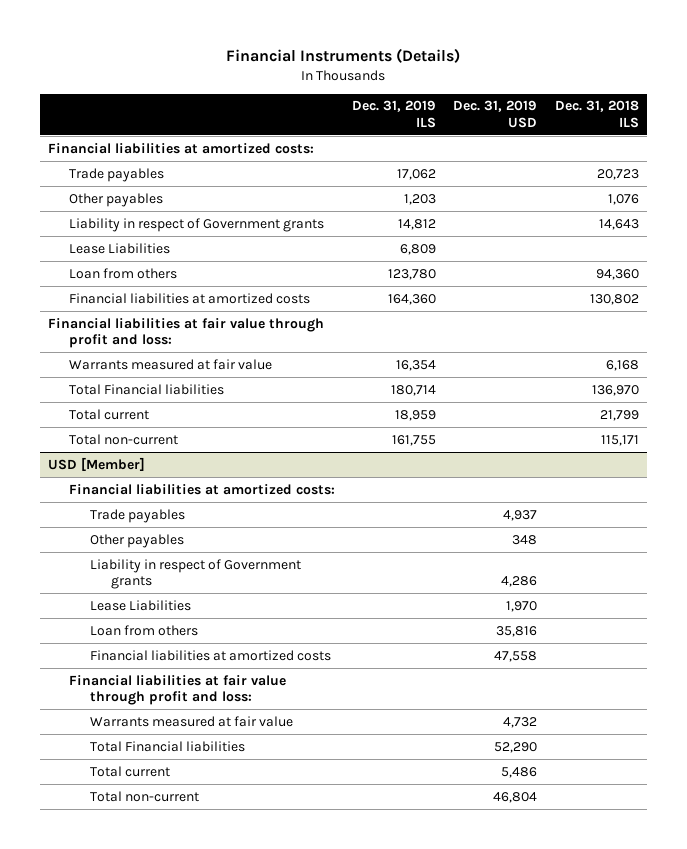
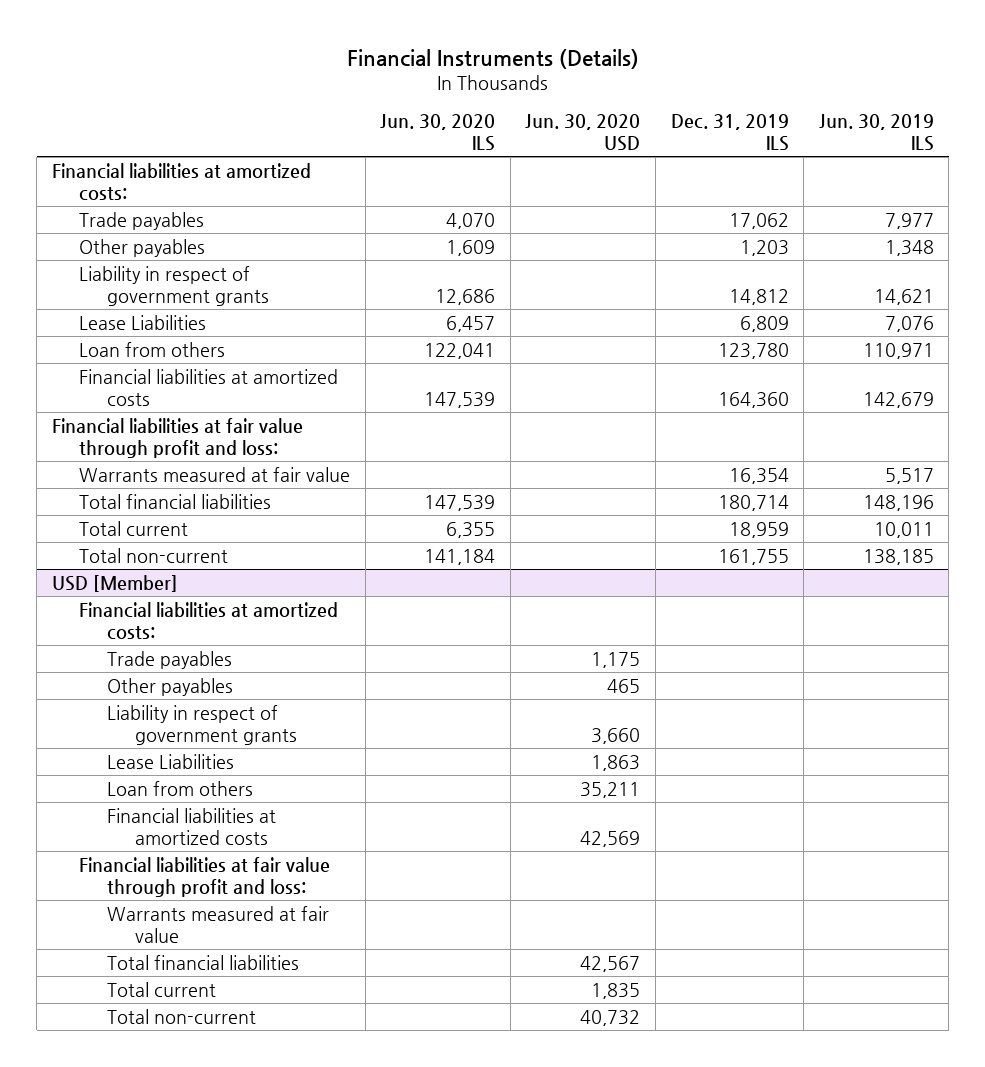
- | Dec. 31, 2019 ILS | Dec. 31, 2019 USD | Dec. 31, 2018 ILS
+ | Jun. 30, 2020 ILS | Jun. 30, 2020 USD | Dec. 31, 2019 ILS | Jun. 30, 2019 ILS
- Liability in respect of Government grants | 14,812 | | 14,643
+ Liability in respect of government grants | 12,686 | | 14,812 | 14,621
- Total Financial liabilities | 180,714 | | 136,970
+ Total financial liabilities | 147,539 | | 180,714 | 148,196
@ USD [Member]
- Liability in respect of Government grants | | 4,286 |
+ Liability in respect of government grants | | 3,660 | |
- Total Financial liabilities | | 52,290 |
+ Total financial liabilities | | 42,567 | |

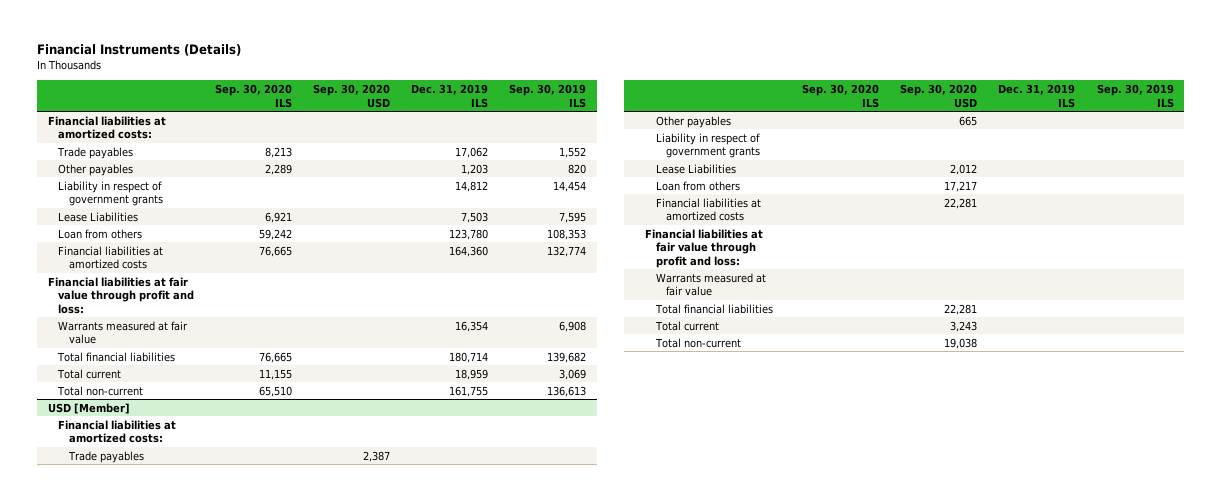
- | Jun. 30, 2020 ILS | Jun. 30, 2020 USD | Dec. 31, 2019 ILS | Jun. 30, 2019 ILS
+ | Sep. 30, 2020 ILS | Sep. 30, 2020 USD | Dec. 31, 2019 ILS | Sep. 30, 2019 ILS
- Lease Liabilities | 6,457 | | 6,809 | 7,076
+ Lease Liabilities | 6,921 | | 7,503 | 7,595

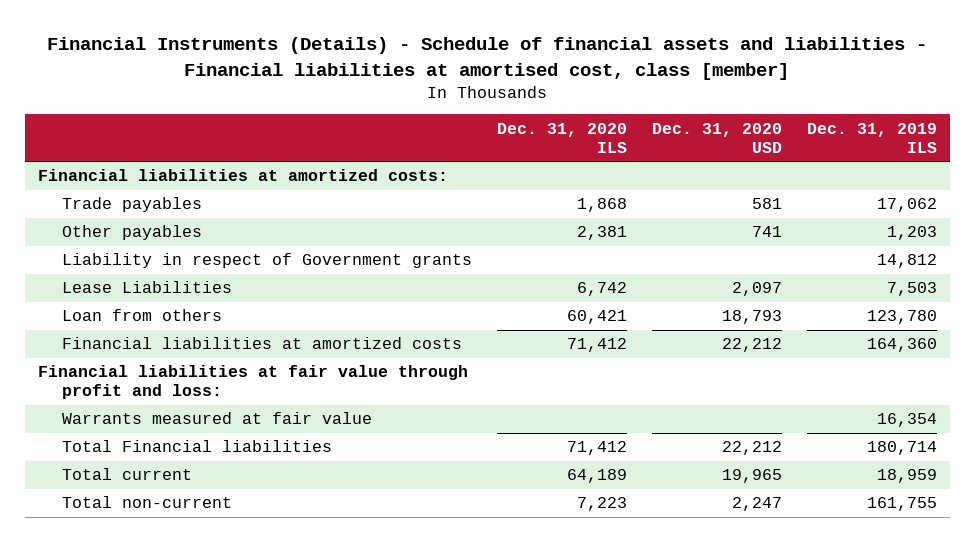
- Financial Instruments (Details)
+ Financial Instruments (Details) - Schedule of financial assets and liabilities - Financial liabilities at amortised cost, class [member]
- | Sep. 30, 2020 ILS | Sep. 30, 2020 USD | Dec. 31, 2019 ILS | Sep. 30, 2019 ILS
+ | Dec. 31, 2020 ILS | Dec. 31, 2020 USD | Dec. 31, 2019 ILS
- Liability in respect of government grants | | | 14,812 | 14,454
+ Liability in respect of Government grants | | | 14,812
- Total financial liabilities | 76,665 | | 180,714 | 139,682
+ Total Financial liabilities | 71,412 | 22,212 | 180,714
- USD [Member]
- Financial liabilities at amortized costs:
- Trade payables | | 2,387 | |
- Other payables | | 665 | |
- Liability in respect of government grants
- Lease Liabilities | | 2,012 | |
- Loan from others | | 17,217 | |
- Financial liabilities at amortized costs | | 22,281 | |
- Financial liabilities at fair value through profit and loss:
- Warrants measured at fair value
- Total financial liabilities | | 22,281 | |
- Total current | | 3,243 | |
- Total non-current | | 19,038 | |

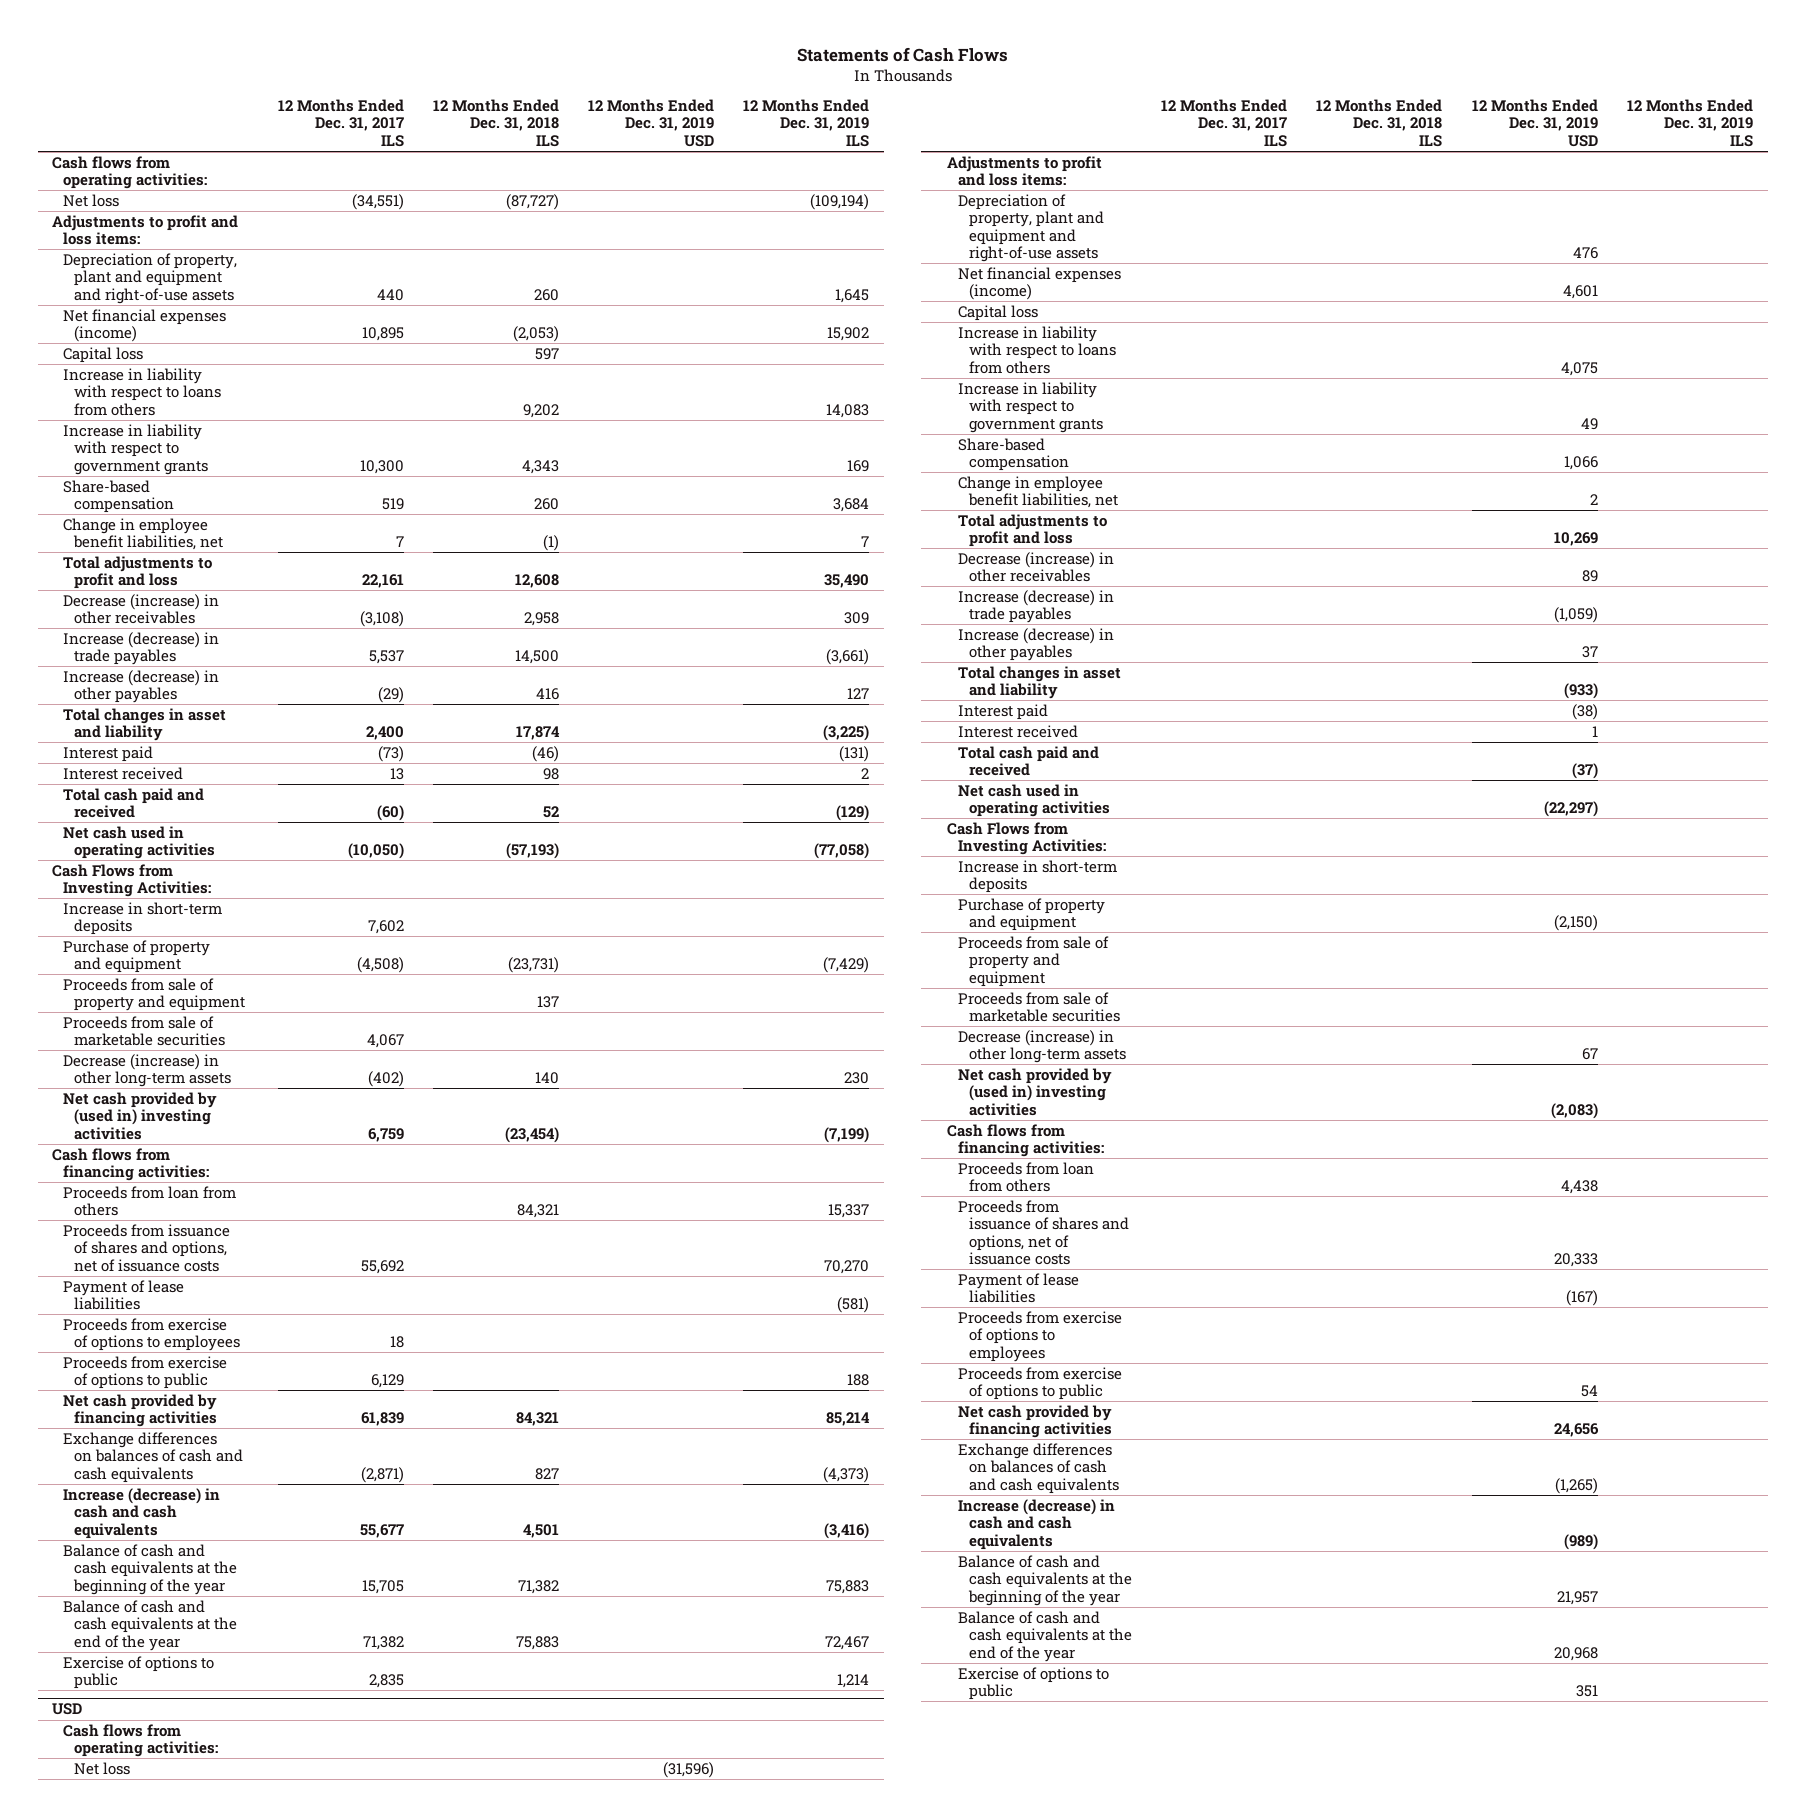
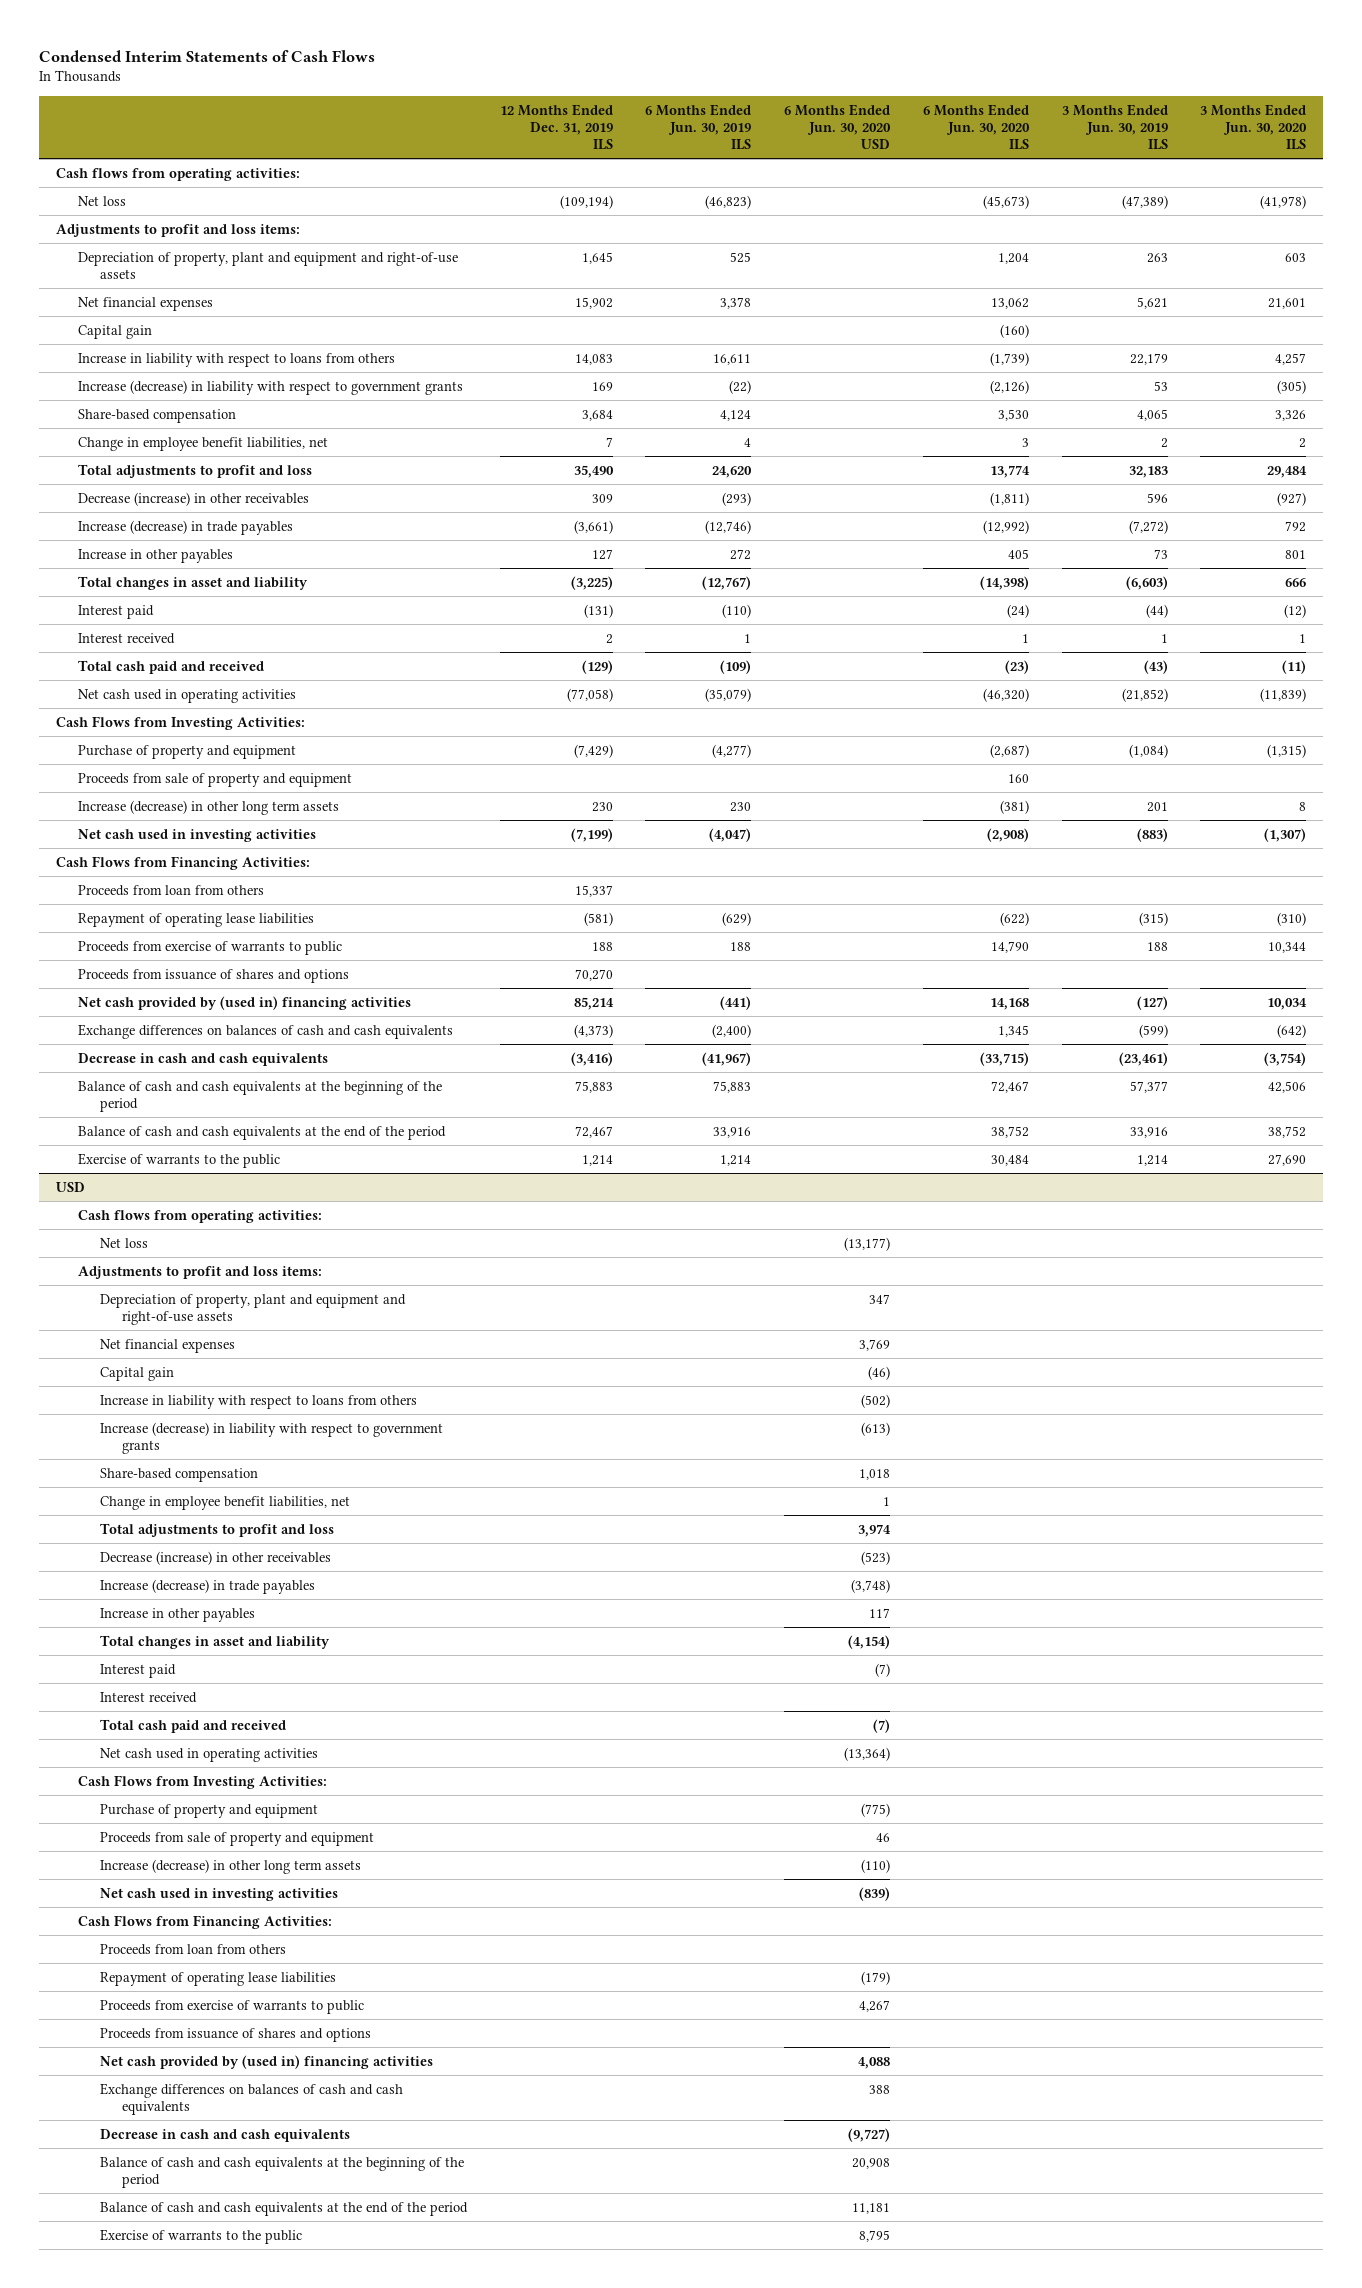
- Statements of Cash Flows
+ Condensed Interim Statements of Cash Flows
- | 12 Months Ended Dec. 31, 2017 ILS | 12 Months Ended Dec. 31, 2018 ILS | 12 Months Ended Dec. 31, 2019 USD | 12 Months Ended Dec. 31, 2019 ILS
+ | 12 Months Ended Dec. 31, 2019 ILS | 6 Months Ended Jun. 30, 2019 ILS | 6 Months Ended Jun. 30, 2020 USD | 6 Months Ended Jun. 30, 2020 ILS | 3 Months Ended Jun. 30, 2019 ILS | 3 Months Ended Jun. 30, 2020 ILS
- Net financial expenses (income) | 10,895 | (2,053) | | 15,902
- Capital loss | | 597 | |
+ Net financial expenses | 15,902 | 3,378 | | 13,062 | 5,621 | 21,601
+ Capital gain | | | | (160) | |
- Increase in liability with respect to government grants | 10,300 | 4,343 | | 169
+ Increase (decrease) in liability with respect to government grants | 169 | (22) | | (2,126) | 53 | (305)
- Increase (decrease) in other payables | (29) | 416 | | 127
+ Increase in other payables | 127 | 272 | | 405 | 73 | 801
- Increase in short-term deposits | 7,602 | | |
- Proceeds from sale of marketable securities | 4,067 | | |
- Decrease (increase) in other long-term assets | (402) | 140 | | 230
- Net cash provided by (used in) investing activities | 6,759 | (23,454) | | (7,199)
- Cash flows from financing activities:
+ Increase (decrease) in other long term assets | 230 | 230 | | (381) | 201 | 8
+ Net cash used in investing activities | (7,199) | (4,047) | | (2,908) | (883) | (1,307)
+ Cash Flows from Financing Activities:
- Proceeds from issuance of shares and options, net of issuance costs | 55,692 | | | 70,270
- Payment of lease liabilities | | | | (581)
- Proceeds from exercise of options to employees | 18 | | |
- Proceeds from exercise of options to public | 6,129 | | | 188
- Net cash provided by financing activities | 61,839 | 84,321 | | 85,214
+ Repayment of operating lease liabilities | (581) | (629) | | (622) | (315) | (310)
+ Proceeds from exercise of warrants to public | 188 | 188 | | 14,790 | 188 | 10,344
+ Proceeds from issuance of shares and options | 70,270 | | | | |
+ Net cash provided by (used in) financing activities | 85,214 | (441) | | 14,168 | (127) | 10,034
- Increase (decrease) in cash and cash equivalents | 55,677 | 4,501 | | (3,416)
- Balance of cash and cash equivalents at the beginning of the year | 15,705 | 71,382 | | 75,883
- Balance of cash and cash equivalents at the end of the year | 71,382 | 75,883 | | 72,467
- Exercise of options to public | 2,835 | | | 1,214
+ Decrease in cash and cash equivalents | (3,416) | (41,967) | | (33,715) | (23,461) | (3,754)
+ Balance of cash and cash equivalents at the beginning of the period | 75,883 | 75,883 | | 72,467 | 57,377 | 42,506
+ Balance of cash and cash equivalents at the end of the period | 72,467 | 33,916 | | 38,752 | 33,916 | 38,752
+ Exercise of warrants to the public | 1,214 | 1,214 | | 30,484 | 1,214 | 27,690
@ USD
- Net financial expenses (income) | | | 4,601 |
- Capital loss
+ Net financial expenses | | | 3,769 | | |
+ Capital gain | | | (46) | | |
- Increase in liability with respect to government grants | | | 49 |
+ Increase (decrease) in liability with respect to government grants | | | (613) | | |
- Increase (decrease) in other payables | | | 37 |
+ Increase in other payables | | | 117 | | |
- Increase in short-term deposits
- Proceeds from sale of marketable securities
- Decrease (increase) in other long-term assets | | | 67 |
- Net cash provided by (used in) investing activities | | | (2,083) |
- Cash flows from financing activities:
+ Increase (decrease) in other long term assets | | | (110) | | |
+ Net cash used in investing activities | | | (839) | | |
+ Cash Flows from Financing Activities:
- Proceeds from issuance of shares and options, net of issuance costs | | | 20,333 |
- Payment of lease liabilities | | | (167) |
- Proceeds from exercise of options to employees
- Proceeds from exercise of options to public | | | 54 |
- Net cash provided by financing activities | | | 24,656 |
+ Repayment of operating lease liabilities | | | (179) | | |
+ Proceeds from exercise of warrants to public | | | 4,267 | | |
+ Proceeds from issuance of shares and options
+ Net cash provided by (used in) financing activities | | | 4,088 | | |
- Increase (decrease) in cash and cash equivalents | | | (989) |
- Balance of cash and cash equivalents at the beginning of the year | | | 21,957 |
- Balance of cash and cash equivalents at the end of the year | | | 20,968 |
- Exercise of options to public | | | 351 |
+ Decrease in cash and cash equivalents | | | (9,727) | | |
+ Balance of cash and cash equivalents at the beginning of the period | | | 20,908 | | |
+ Balance of cash and cash equivalents at the end of the period | | | 11,181 | | |
+ Exercise of warrants to the public | | | 8,795 | | |

